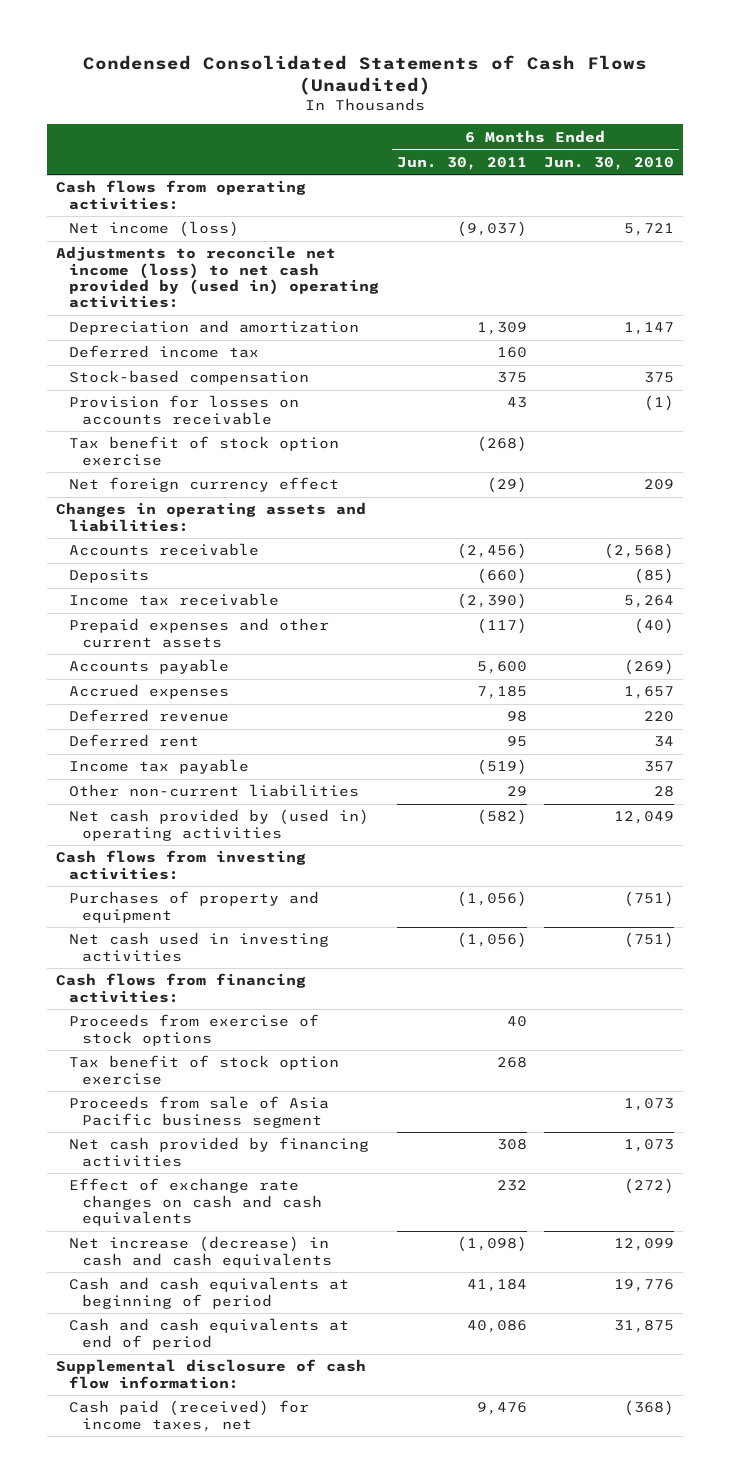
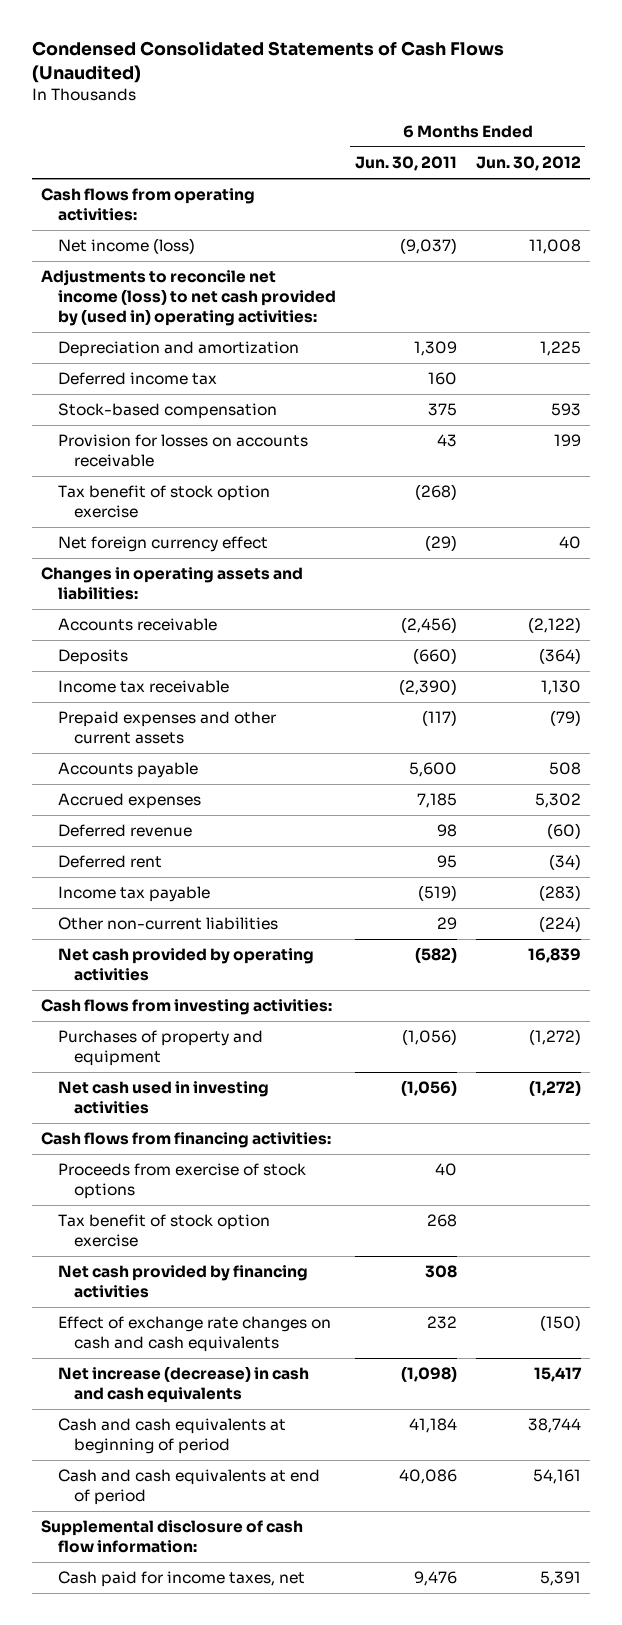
- | 6 Months Ended Jun. 30, 2011 | 6 Months Ended Jun. 30, 2010
+ | 6 Months Ended Jun. 30, 2011 | 6 Months Ended Jun. 30, 2012
- Net cash provided by (used in) operating activities | (582) | 12,049
+ Net cash provided by operating activities | (582) | 16,839
- Proceeds from sale of Asia Pacific business segment | | 1,073
- Cash paid (received) for income taxes, net | 9,476 | (368)
+ Cash paid for income taxes, net | 9,476 | 5,391

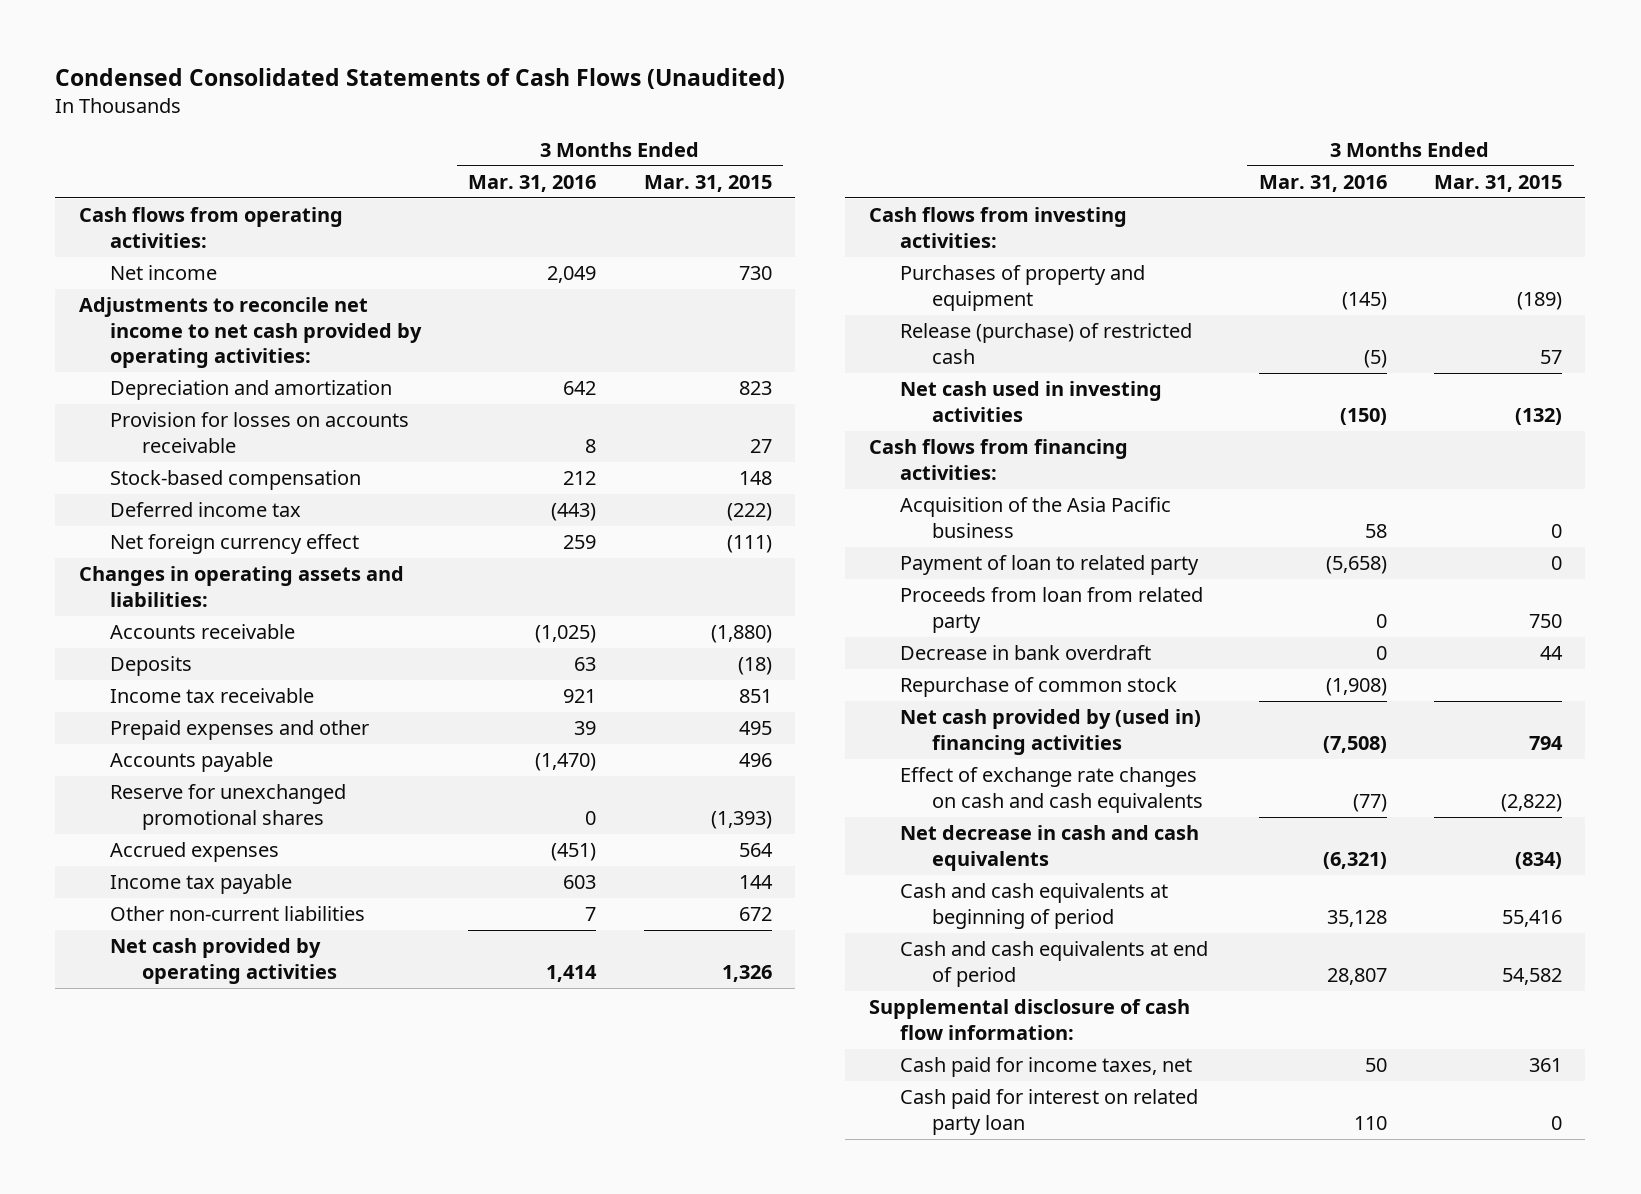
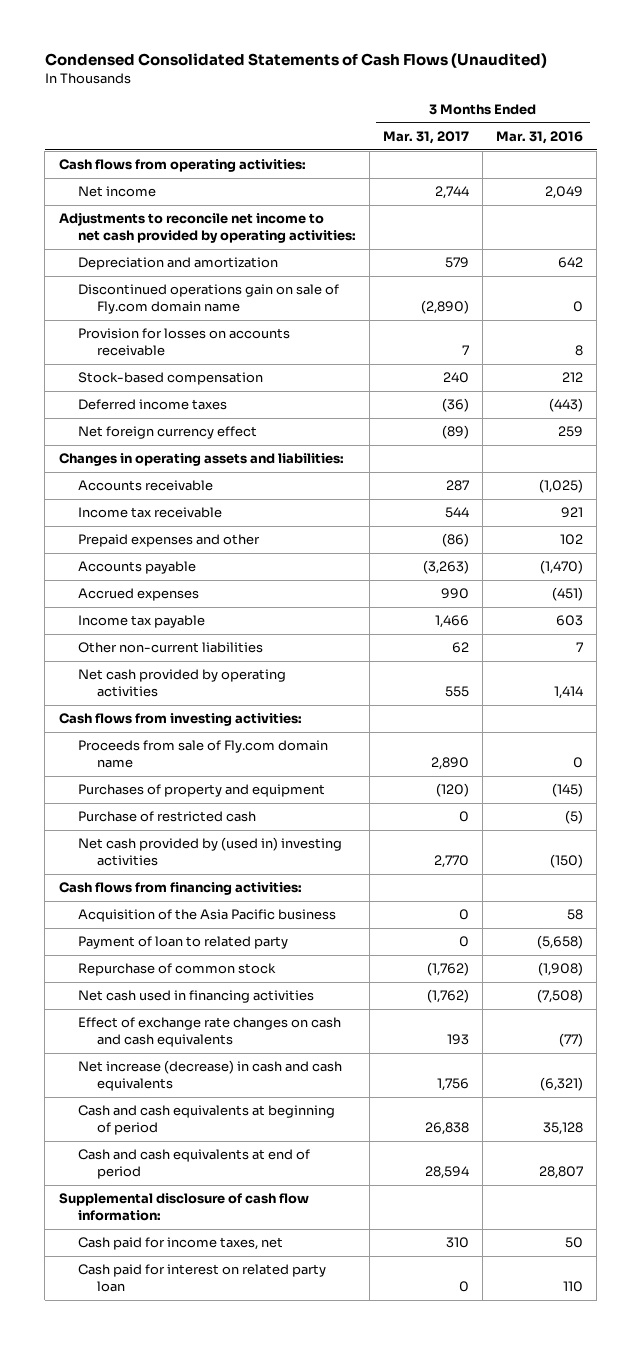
- | 3 Months Ended Mar. 31, 2016 | 3 Months Ended Mar. 31, 2015
+ | 3 Months Ended Mar. 31, 2017 | 3 Months Ended Mar. 31, 2016
+ Discontinued operations gain on sale of Fly.com domain name | (2,890) | 0
- Deferred income tax | (443) | (222)
+ Deferred income taxes | (36) | (443)
- Deposits | 63 | (18)
- Prepaid expenses and other | 39 | 495
+ Prepaid expenses and other | (86) | 102
- Reserve for unexchanged promotional shares | 0 | (1,393)
+ Proceeds from sale of Fly.com domain name | 2,890 | 0
- Release (purchase) of restricted cash | (5) | 57
- Net cash used in investing activities | (150) | (132)
+ Purchase of restricted cash | 0 | (5)
+ Net cash provided by (used in) investing activities | 2,770 | (150)
- Proceeds from loan from related party | 0 | 750
- Decrease in bank overdraft | 0 | 44
- Net cash provided by (used in) financing activities | (7,508) | 794
+ Net cash used in financing activities | (1,762) | (7,508)
- Net decrease in cash and cash equivalents | (6,321) | (834)
+ Net increase (decrease) in cash and cash equivalents | 1,756 | (6,321)

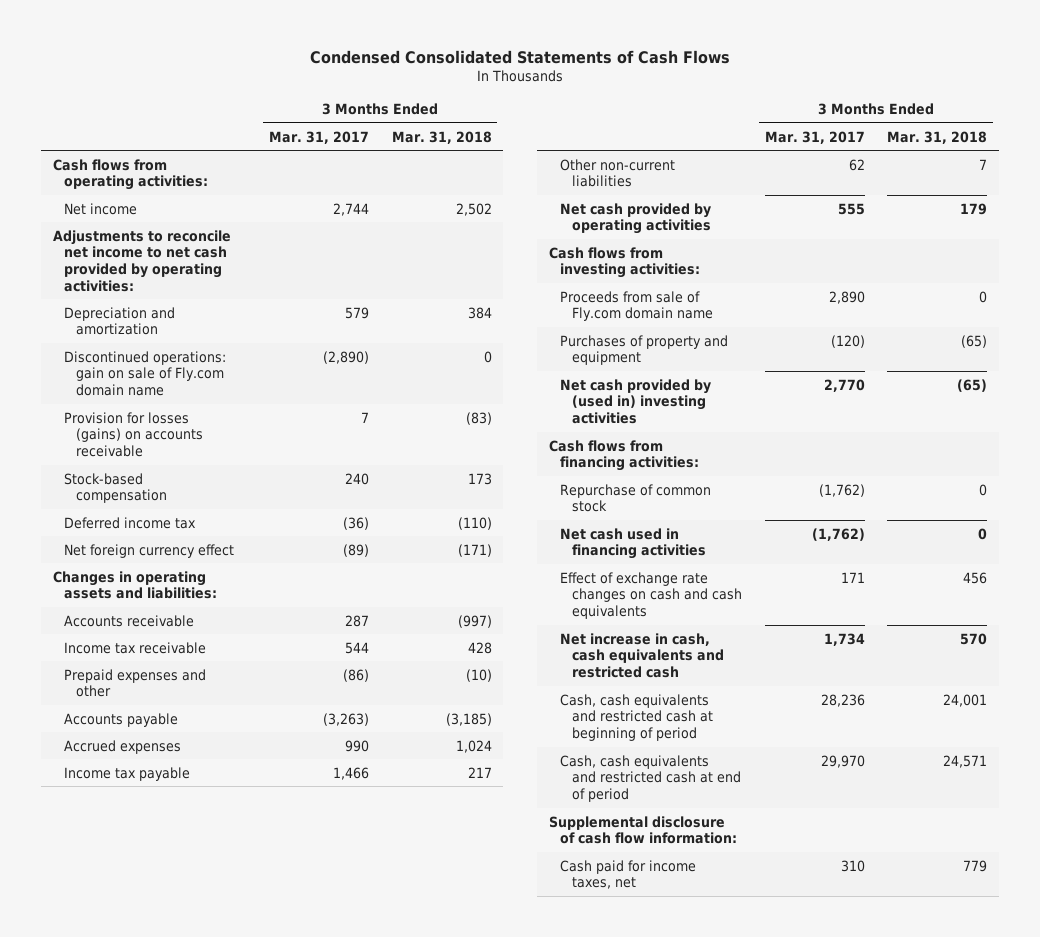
- Condensed Consolidated Statements of Cash Flows (Unaudited)
+ Condensed Consolidated Statements of Cash Flows
- | 3 Months Ended Mar. 31, 2017 | 3 Months Ended Mar. 31, 2016
+ | 3 Months Ended Mar. 31, 2017 | 3 Months Ended Mar. 31, 2018
- Discontinued operations gain on sale of Fly.com domain name | (2,890) | 0
- Provision for losses on accounts receivable | 7 | 8
+ Discontinued operations: gain on sale of Fly.com domain name | (2,890) | 0
+ Provision for losses (gains) on accounts receivable | 7 | (83)
- Deferred income taxes | (36) | (443)
+ Deferred income tax | (36) | (110)
- Purchase of restricted cash | 0 | (5)
- Acquisition of the Asia Pacific business | 0 | 58
- Payment of loan to related party | 0 | (5,658)
- Effect of exchange rate changes on cash and cash equivalents | 193 | (77)
- Net increase (decrease) in cash and cash equivalents | 1,756 | (6,321)
- Cash and cash equivalents at beginning of period | 26,838 | 35,128
- Cash and cash equivalents at end of period | 28,594 | 28,807
+ Effect of exchange rate changes on cash and cash equivalents | 171 | 456
+ Net increase in cash, cash equivalents and restricted cash | 1,734 | 570
+ Cash, cash equivalents and restricted cash at beginning of period | 28,236 | 24,001
+ Cash, cash equivalents and restricted cash at end of period | 29,970 | 24,571
- Cash paid for interest on related party loan | 0 | 110

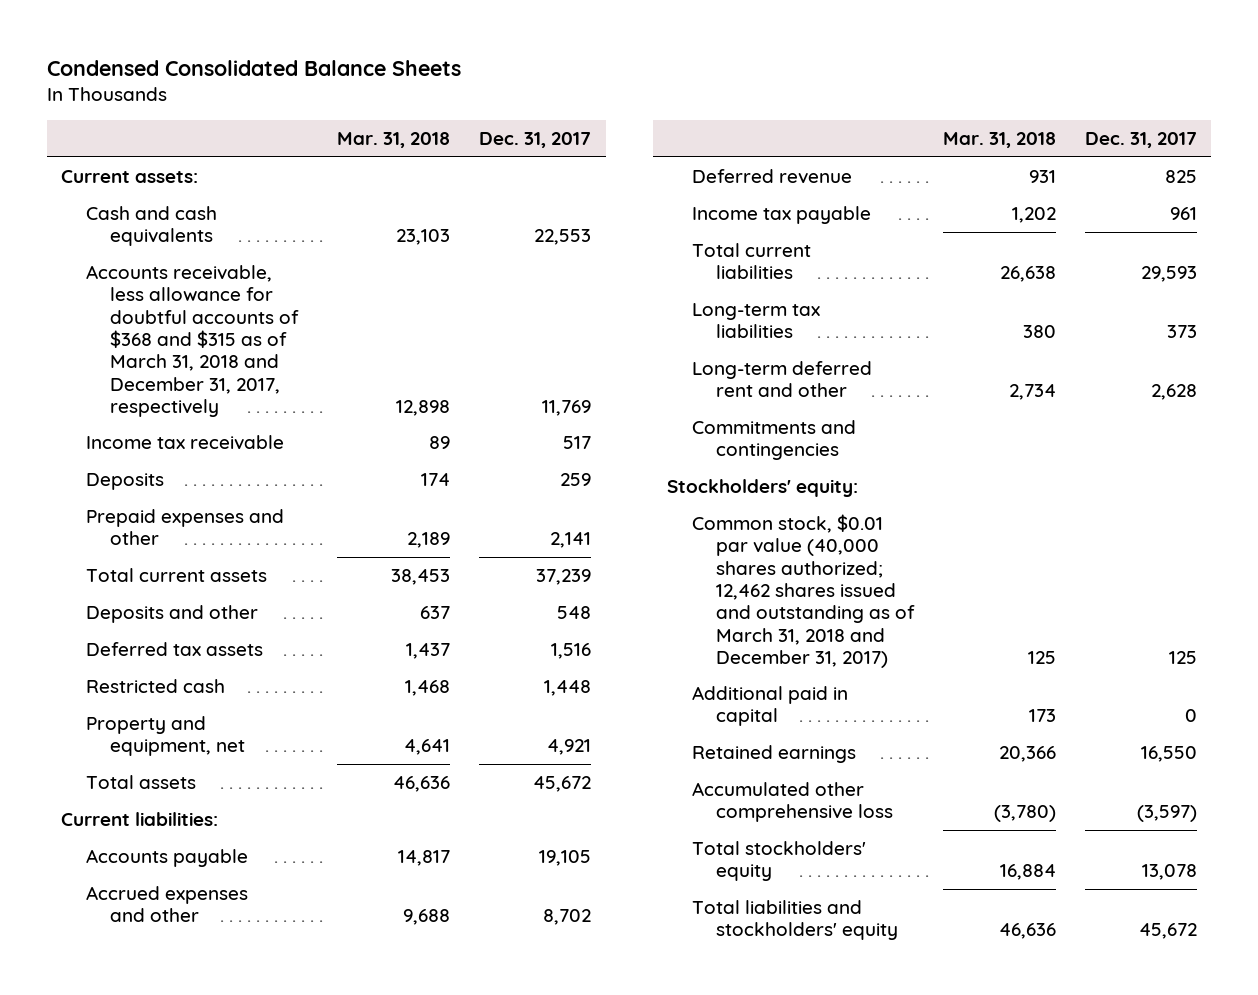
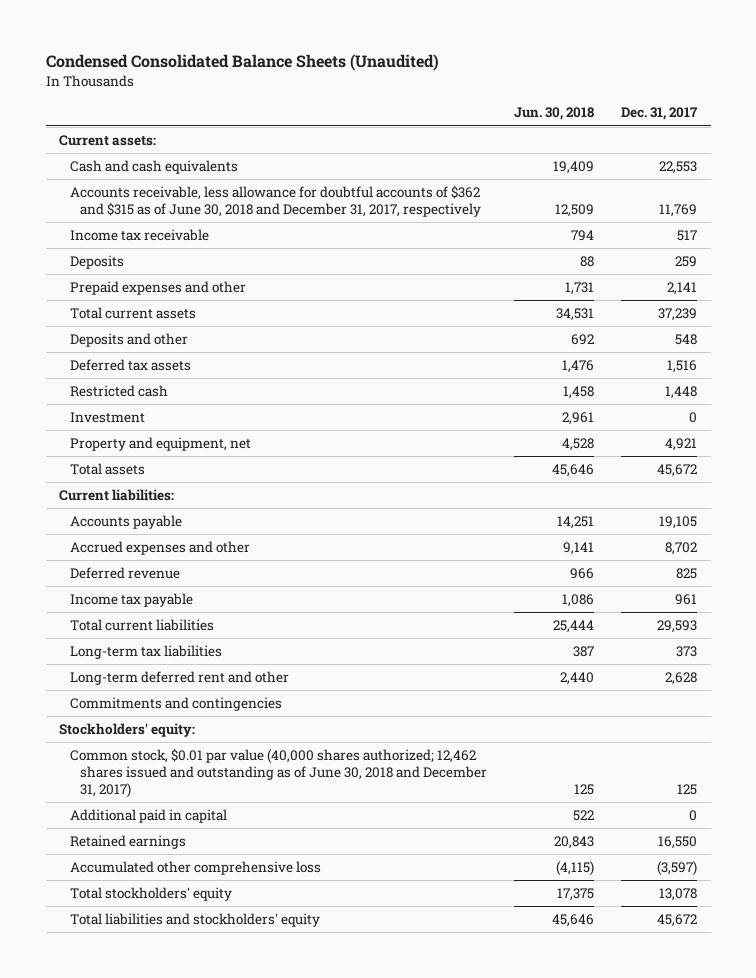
- Condensed Consolidated Balance Sheets
+ Condensed Consolidated Balance Sheets (Unaudited)
- | Mar. 31, 2018 | Dec. 31, 2017
+ | Jun. 30, 2018 | Dec. 31, 2017
- Accounts receivable, less allowance for doubtful accounts of $368 and $315 as of March 31, 2018 and December 31, 2017, respectively | 12,898 | 11,769
+ Accounts receivable, less allowance for doubtful accounts of $362 and $315 as of June 30, 2018 and December 31, 2017, respectively | 12,509 | 11,769
+ Investment | 2,961 | 0
- Common stock, $0.01 par value (40,000 shares authorized; 12,462 shares issued and outstanding as of March 31, 2018 and December 31, 2017) | 125 | 125
+ Common stock, $0.01 par value (40,000 shares authorized; 12,462 shares issued and outstanding as of June 30, 2018 and December 31, 2017) | 125 | 125

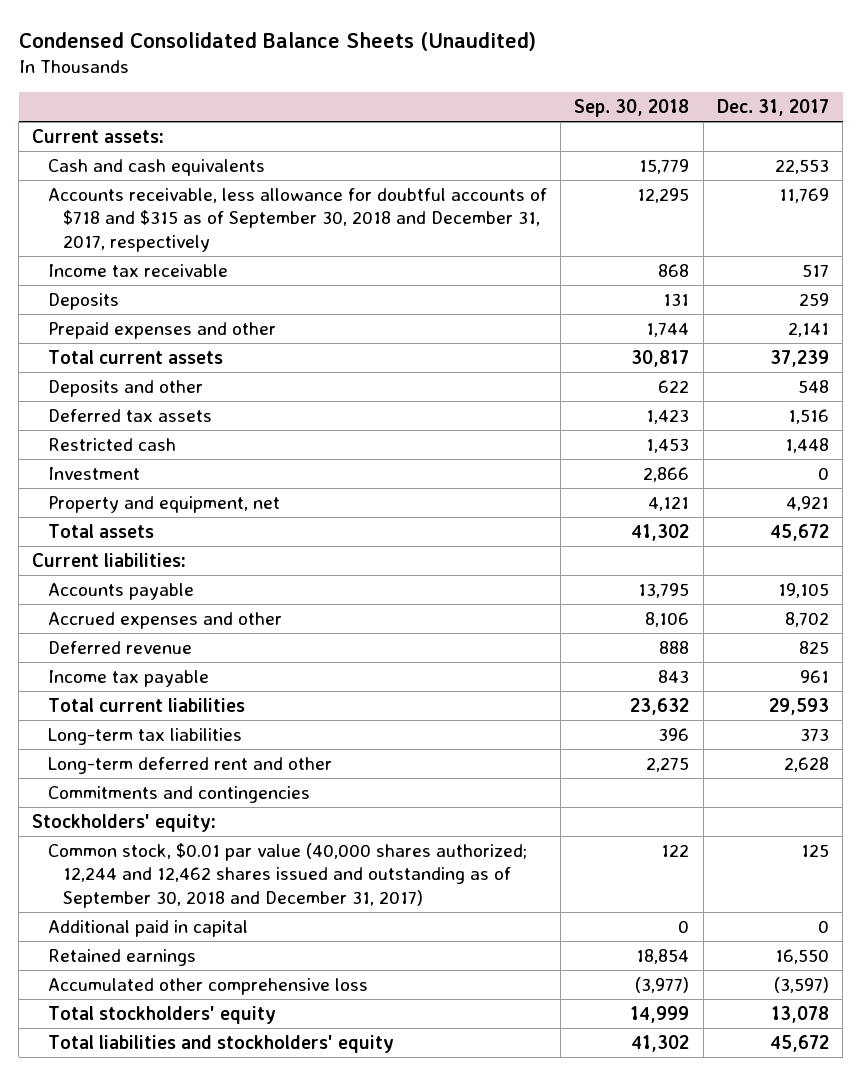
- | Jun. 30, 2018 | Dec. 31, 2017
+ | Sep. 30, 2018 | Dec. 31, 2017
- Accounts receivable, less allowance for doubtful accounts of $362 and $315 as of June 30, 2018 and December 31, 2017, respectively | 12,509 | 11,769
+ Accounts receivable, less allowance for doubtful accounts of $718 and $315 as of September 30, 2018 and December 31, 2017, respectively | 12,295 | 11,769
- Common stock, $0.01 par value (40,000 shares authorized; 12,462 shares issued and outstanding as of June 30, 2018 and December 31, 2017) | 125 | 125
+ Common stock, $0.01 par value (40,000 shares authorized; 12,244 and 12,462 shares issued and outstanding as of September 30, 2018 and December 31, 2017) | 122 | 125

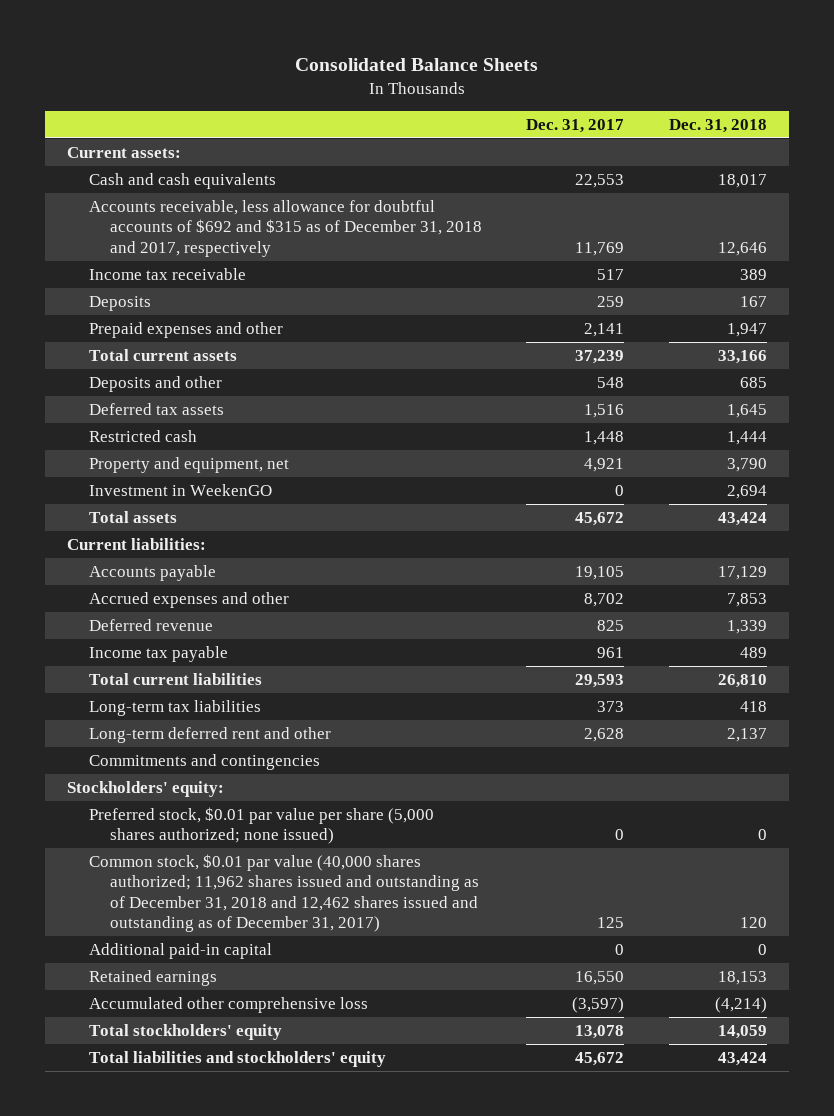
- Condensed Consolidated Balance Sheets (Unaudited)
+ Consolidated Balance Sheets
- | Sep. 30, 2018 | Dec. 31, 2017
+ | Dec. 31, 2017 | Dec. 31, 2018
- Accounts receivable, less allowance for doubtful accounts of $718 and $315 as of September 30, 2018 and December 31, 2017, respectively | 12,295 | 11,769
+ Accounts receivable, less allowance for doubtful accounts of $692 and $315 as of December 31, 2018 and 2017, respectively | 11,769 | 12,646
- Investment | 2,866 | 0
+ Investment in WeekenGO | 0 | 2,694
- Common stock, $0.01 par value (40,000 shares authorized; 12,244 and 12,462 shares issued and outstanding as of September 30, 2018 and December 31, 2017) | 122 | 125
- Additional paid in capital | 0 | 0
+ Preferred stock, $0.01 par value per share (5,000 shares authorized; none issued) | 0 | 0
+ Common stock, $0.01 par value (40,000 shares authorized; 11,962 shares issued and outstanding as of December 31, 2018 and 12,462 shares issued and outstanding as of December 31, 2017) | 125 | 120
+ Additional paid-in capital | 0 | 0

